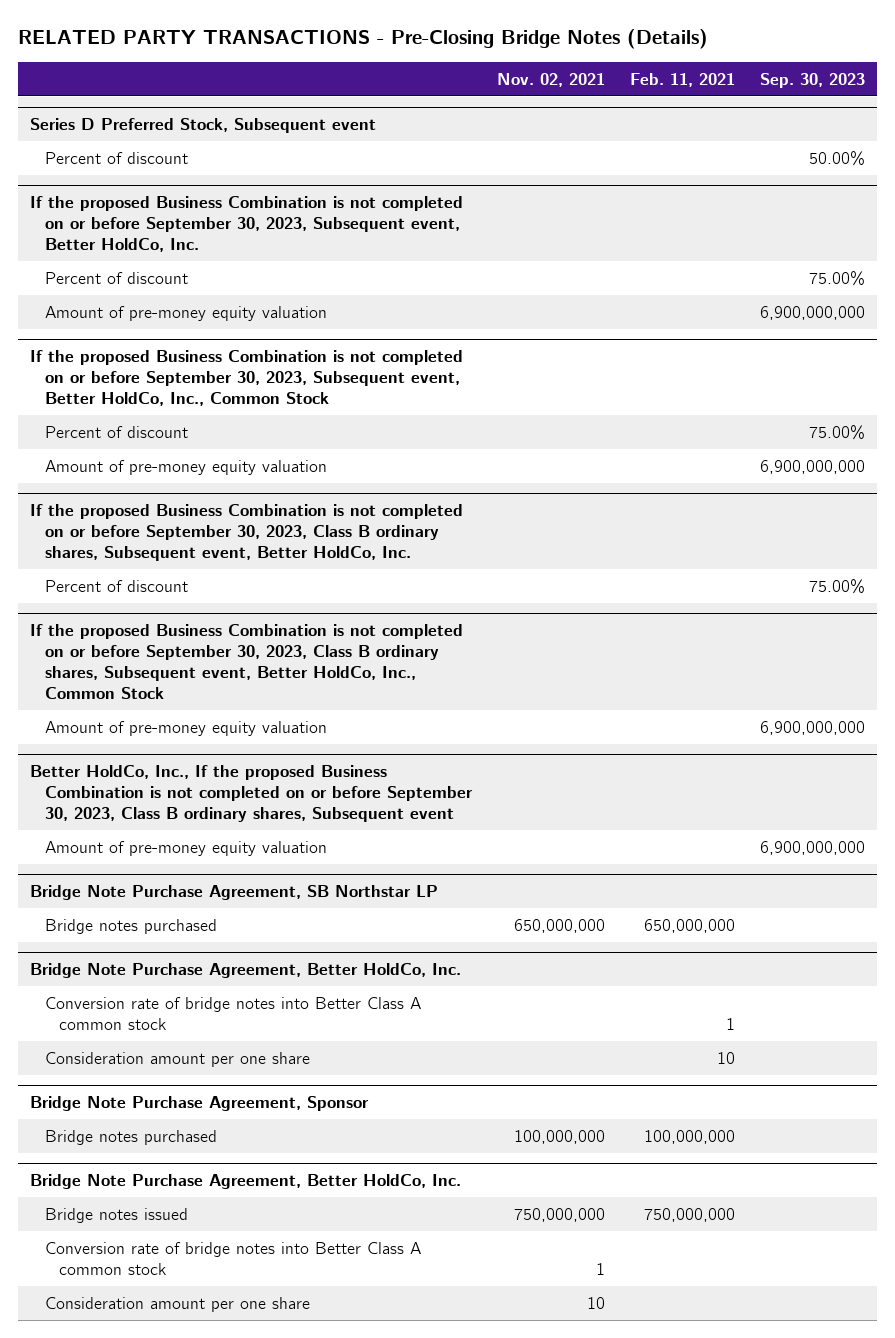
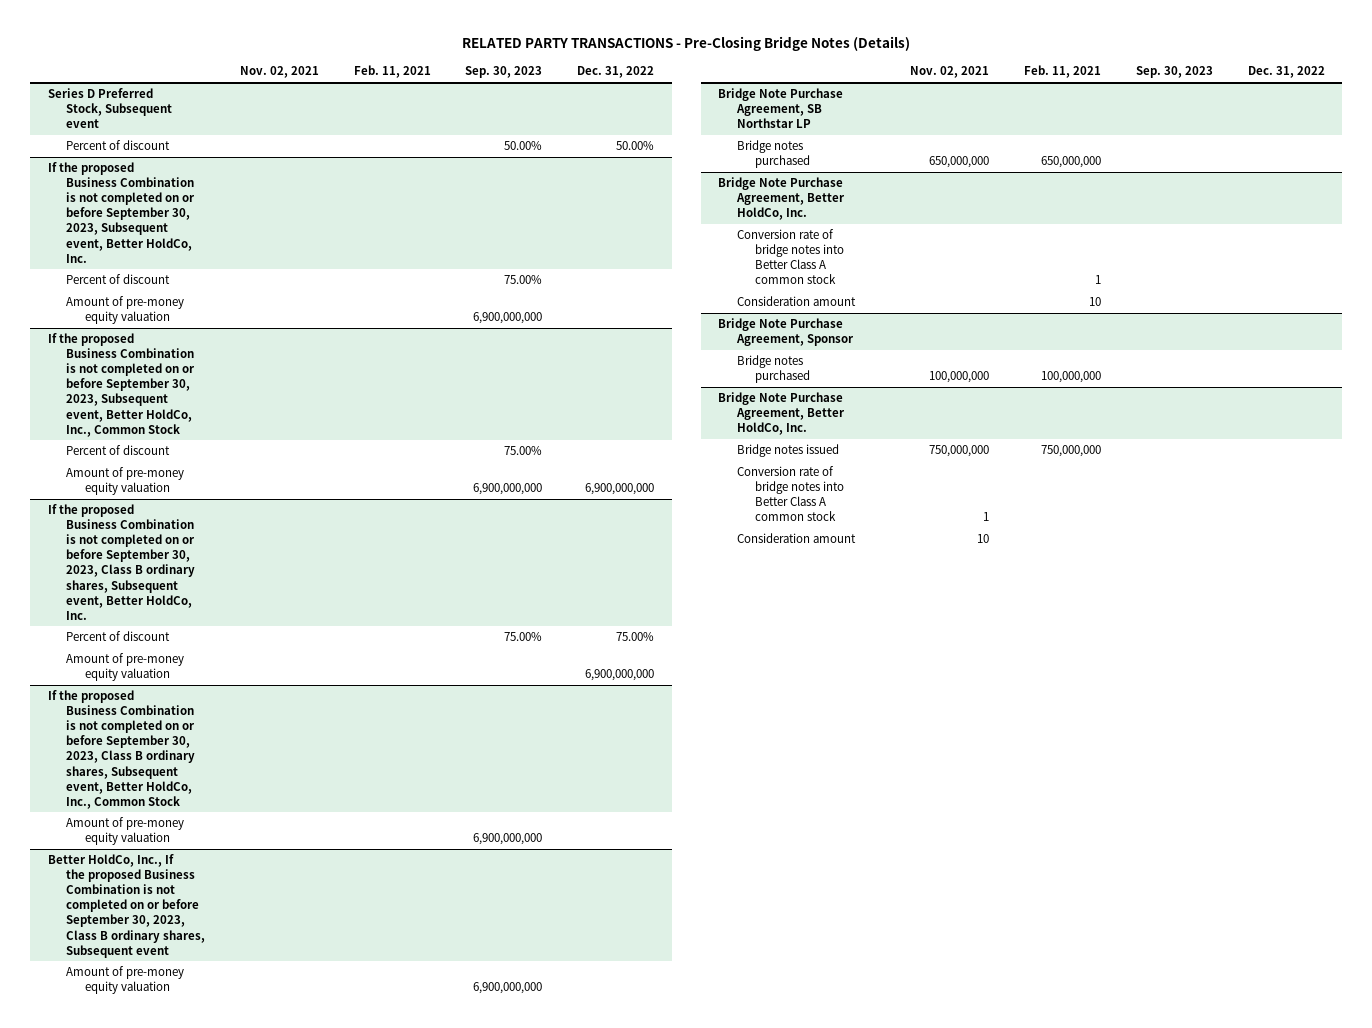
- | Nov. 02, 2021 | Feb. 11, 2021 | Sep. 30, 2023
+ | Nov. 02, 2021 | Feb. 11, 2021 | Sep. 30, 2023 | Dec. 31, 2022
@ If the proposed Business Combination is not completed on or before September 30, 2023, Class B ordinary shares, Subsequent event, Better HoldCo, Inc.
+ Amount of pre-money equity valuation | | | | 6,900,000,000
@ Bridge Note Purchase Agreement, Better HoldCo, Inc.
- Consideration amount per one share | | 10 |
+ Consideration amount | | 10 | |
- Consideration amount per one share | 10 | |
+ Consideration amount | 10 | | |

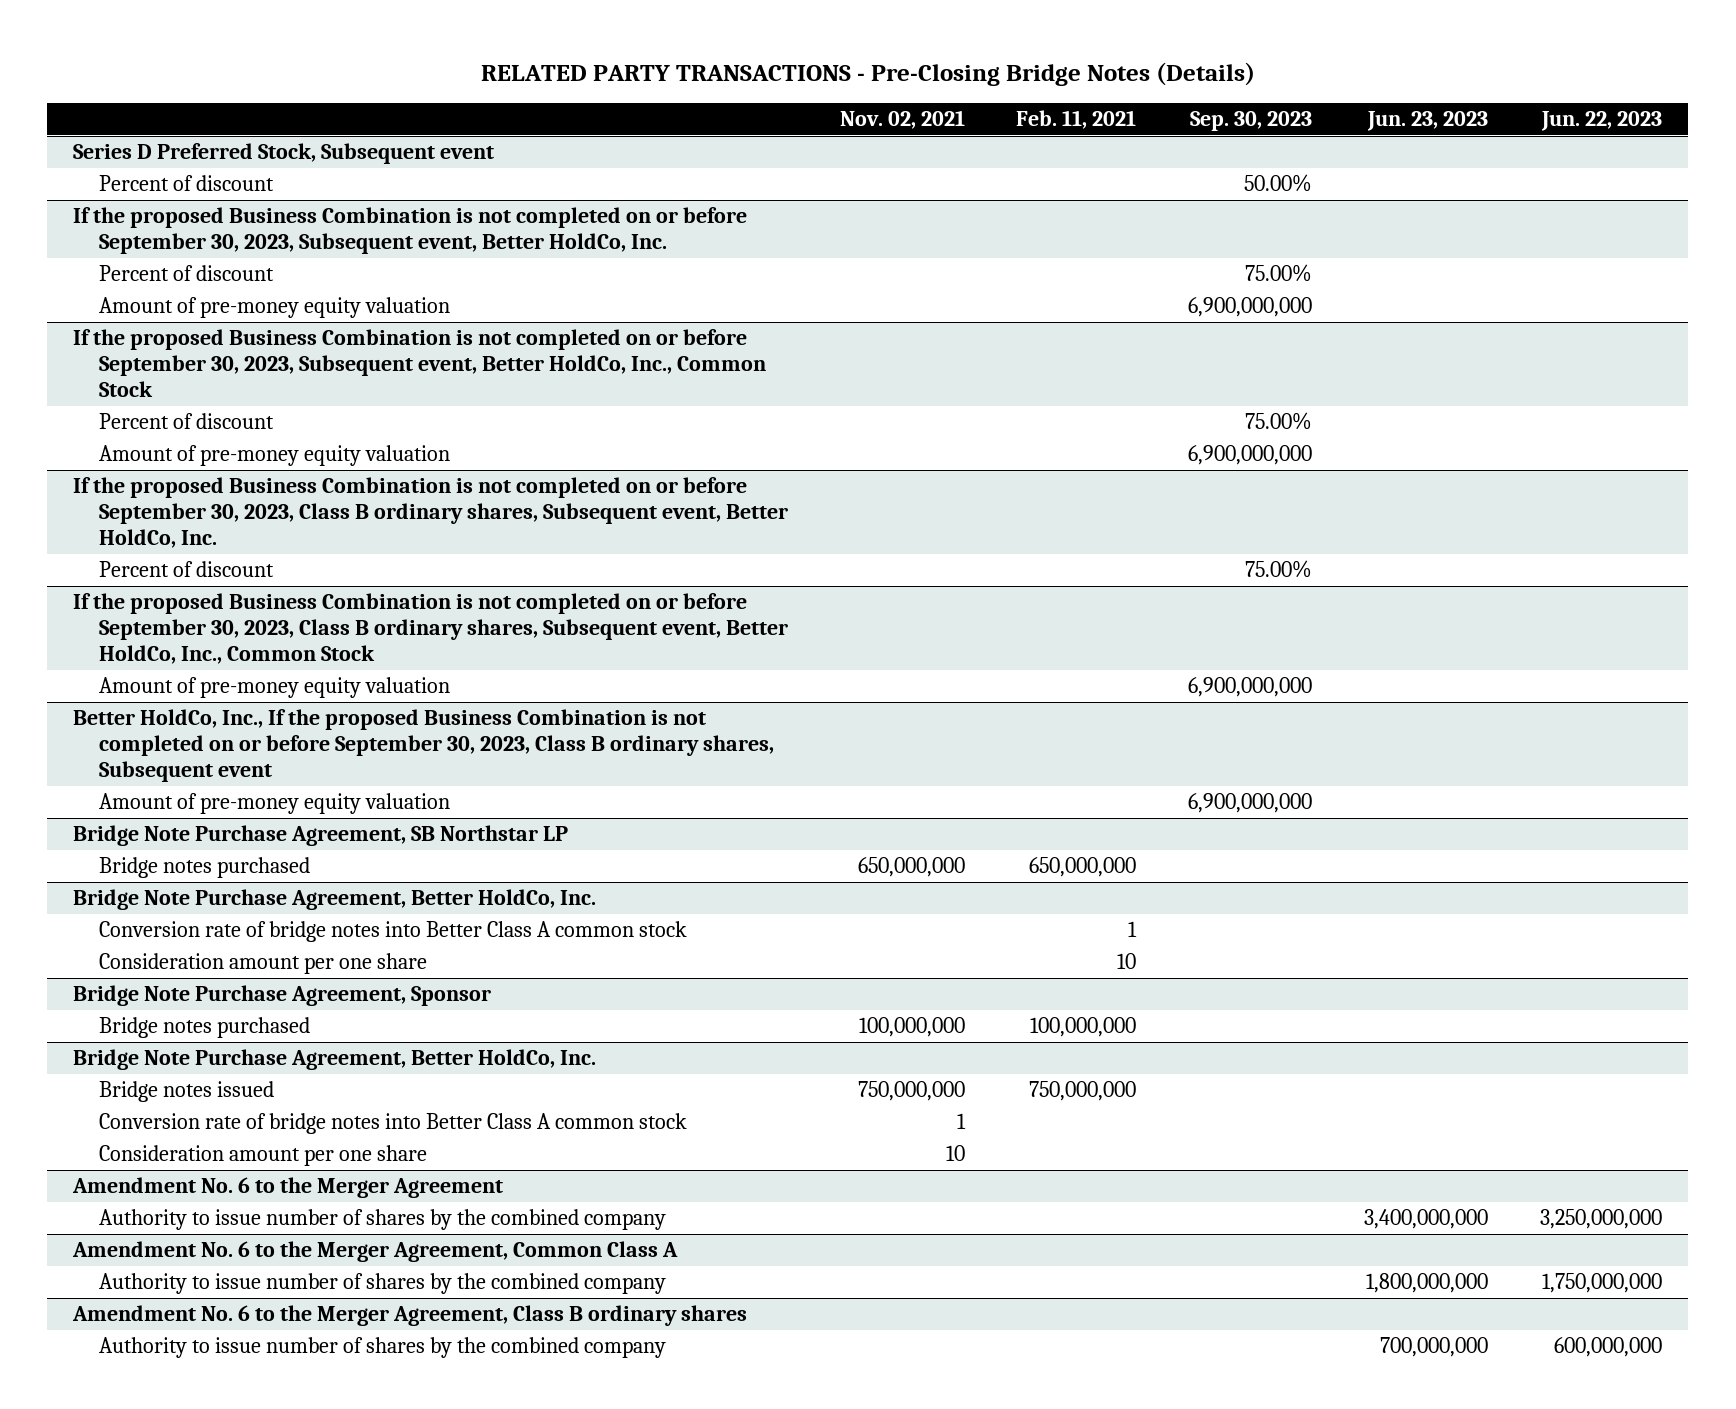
- | Nov. 02, 2021 | Feb. 11, 2021 | Sep. 30, 2023 | Dec. 31, 2022
+ | Nov. 02, 2021 | Feb. 11, 2021 | Sep. 30, 2023 | Jun. 23, 2023 | Jun. 22, 2023
@ If the proposed Business Combination is not completed on or before September 30, 2023, Class B ordinary shares, Subsequent event, Better HoldCo, Inc.
- Amount of pre-money equity valuation | | | | 6,900,000,000
@ Bridge Note Purchase Agreement, Better HoldCo, Inc.
- Consideration amount | | 10 | |
+ Consideration amount per one share | | 10 | | |
- Consideration amount | 10 | | |
+ Consideration amount per one share | 10 | | | |
+ Amendment No. 6 to the Merger Agreement
+ Authority to issue number of shares by the combined company | | | | 3,400,000,000 | 3,250,000,000
+ Amendment No. 6 to the Merger Agreement, Common Class A
+ Authority to issue number of shares by the combined company | | | | 1,800,000,000 | 1,750,000,000
+ Amendment No. 6 to the Merger Agreement, Class B ordinary shares
+ Authority to issue number of shares by the combined company | | | | 700,000,000 | 600,000,000

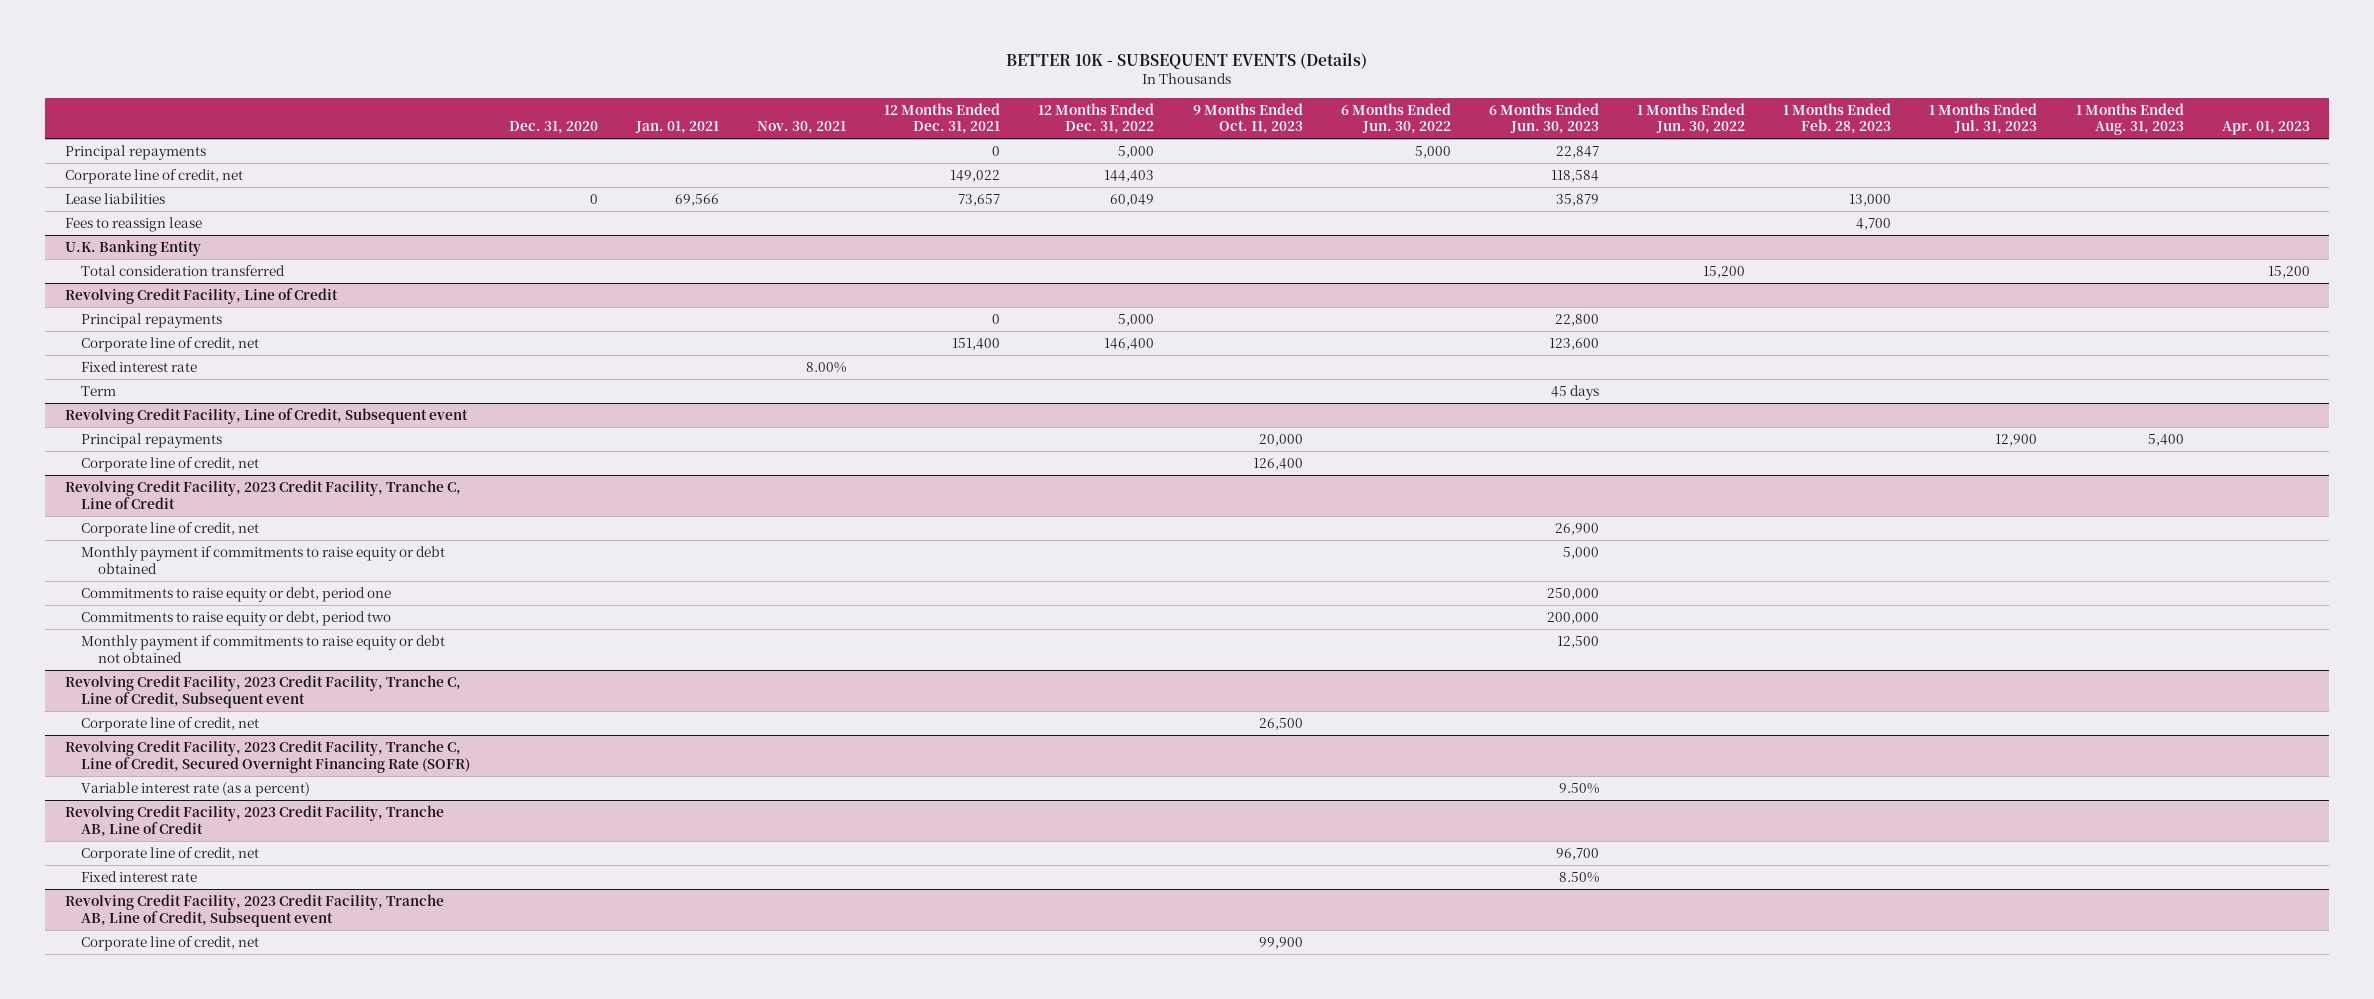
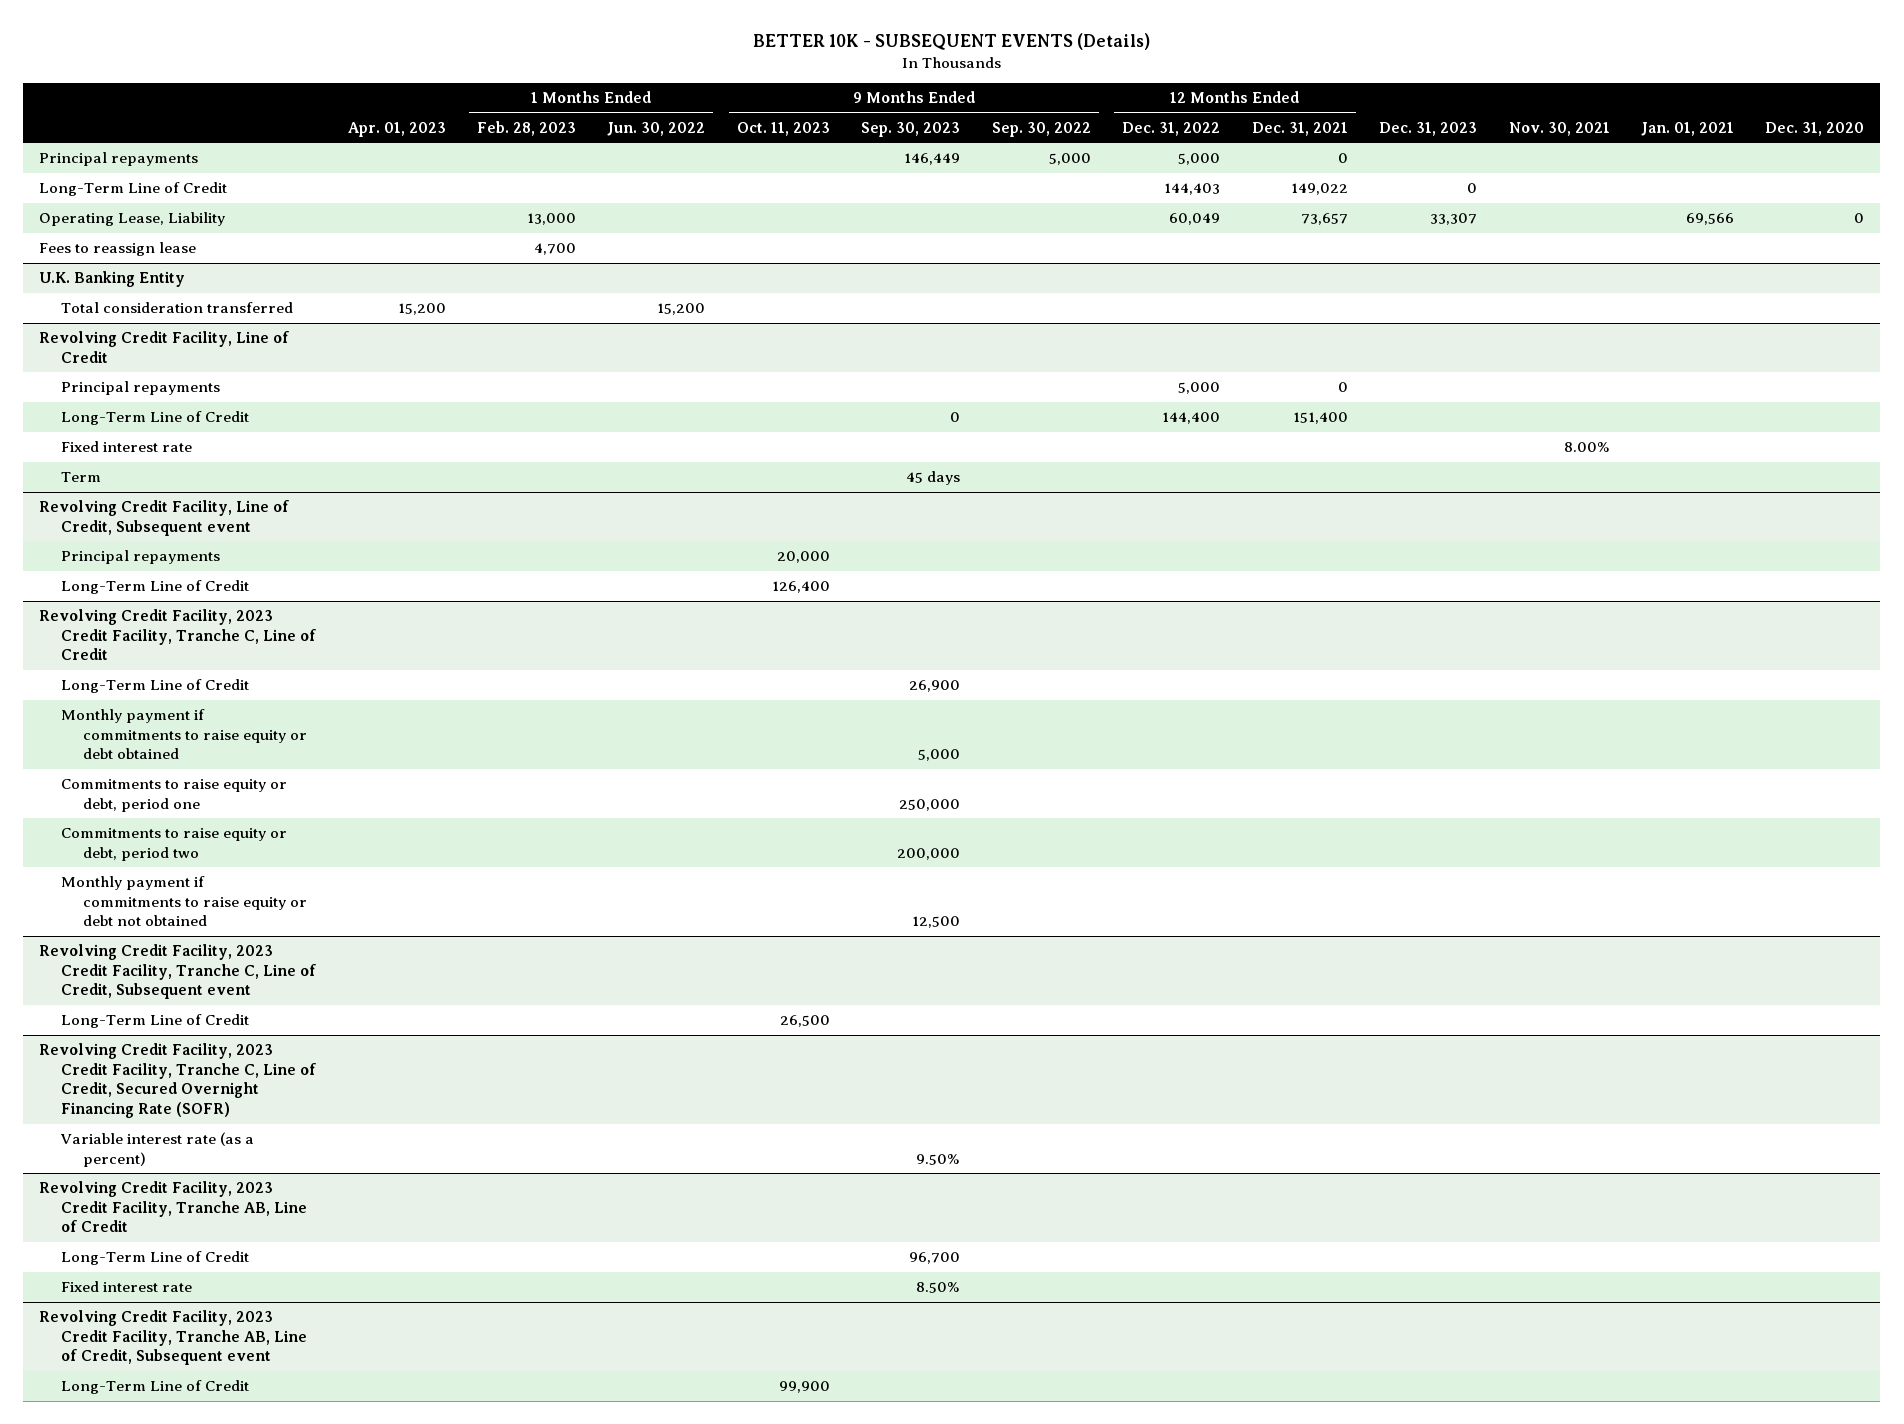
- | Dec. 31, 2020 | Jan. 01, 2021 | Nov. 30, 2021 | 12 Months Ended Dec. 31, 2021 | 12 Months Ended Dec. 31, 2022 | 9 Months Ended Oct. 11, 2023 | 6 Months Ended Jun. 30, 2022 | 6 Months Ended Jun. 30, 2023 | 1 Months Ended Jun. 30, 2022 | 1 Months Ended Feb. 28, 2023 | 1 Months Ended Jul. 31, 2023 | 1 Months Ended Aug. 31, 2023 | Apr. 01, 2023
+ | Apr. 01, 2023 | 1 Months Ended Feb. 28, 2023 | 1 Months Ended Jun. 30, 2022 | 9 Months Ended Oct. 11, 2023 | 9 Months Ended Sep. 30, 2023 | 9 Months Ended Sep. 30, 2022 | 12 Months Ended Dec. 31, 2022 | 12 Months Ended Dec. 31, 2021 | Dec. 31, 2023 | Nov. 30, 2021 | Jan. 01, 2021 | Dec. 31, 2020
- Corporate line of credit, net | | | | 149,022 | 144,403 | | | 118,584 | | | | |
- Lease liabilities | 0 | 69,566 | | 73,657 | 60,049 | | | 35,879 | | 13,000 | | |
+ Long-Term Line of Credit | | | | | | | 144,403 | 149,022 | 0 | | |
+ Operating Lease, Liability | | 13,000 | | | | | 60,049 | 73,657 | 33,307 | | 69,566 | 0
@ Revolving Credit Facility, Line of Credit
- Corporate line of credit, net | | | | 151,400 | 146,400 | | | 123,600 | | | | |
+ Long-Term Line of Credit | | | | | 0 | | 144,400 | 151,400 | | | |
@ Revolving Credit Facility, Line of Credit, Subsequent event
- Corporate line of credit, net | | | | | | 126,400 | | | | | | |
+ Long-Term Line of Credit | | | | 126,400 | | | | | | | |
@ Revolving Credit Facility, 2023 Credit Facility, Tranche C, Line of Credit
- Corporate line of credit, net | | | | | | | | 26,900 | | | | |
+ Long-Term Line of Credit | | | | | 26,900 | | | | | | |
@ Revolving Credit Facility, 2023 Credit Facility, Tranche C, Line of Credit, Subsequent event
- Corporate line of credit, net | | | | | | 26,500 | | | | | | |
+ Long-Term Line of Credit | | | | 26,500 | | | | | | | |
@ Revolving Credit Facility, 2023 Credit Facility, Tranche AB, Line of Credit
- Corporate line of credit, net | | | | | | | | 96,700 | | | | |
+ Long-Term Line of Credit | | | | | 96,700 | | | | | | |
@ Revolving Credit Facility, 2023 Credit Facility, Tranche AB, Line of Credit, Subsequent event
- Corporate line of credit, net | | | | | | 99,900 | | | | | | |
+ Long-Term Line of Credit | | | | 99,900 | | | | | | | |

